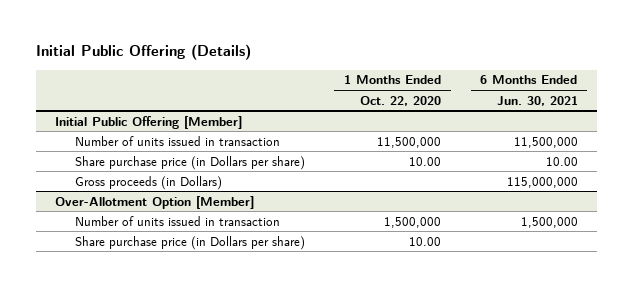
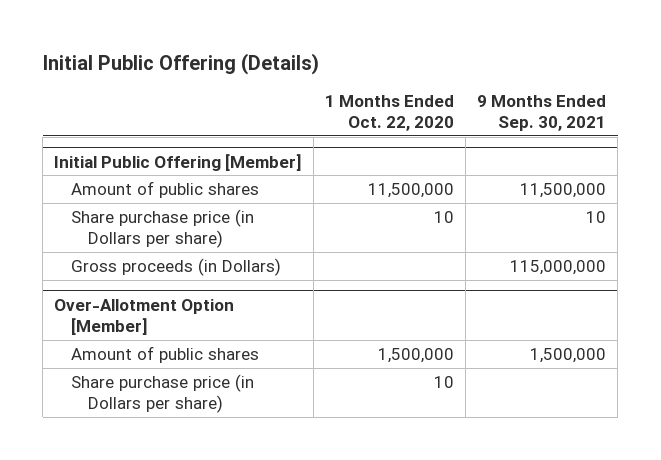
- | 1 Months Ended Oct. 22, 2020 | 6 Months Ended Jun. 30, 2021
+ | 1 Months Ended Oct. 22, 2020 | 9 Months Ended Sep. 30, 2021
@ Initial Public Offering [Member]
- Number of units issued in transaction | 11,500,000 | 11,500,000
- Share purchase price (in Dollars per share) | 10.00 | 10.00
+ Amount of public shares | 11,500,000 | 11,500,000
+ Share purchase price (in Dollars per share) | 10 | 10
@ Over-Allotment Option [Member]
- Number of units issued in transaction | 1,500,000 | 1,500,000
- Share purchase price (in Dollars per share) | 10.00 |
+ Amount of public shares | 1,500,000 | 1,500,000
+ Share purchase price (in Dollars per share) | 10 |

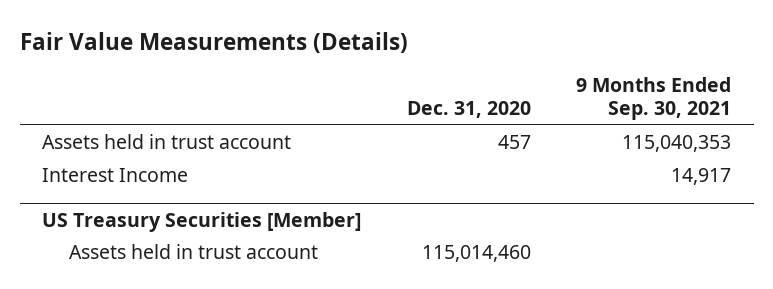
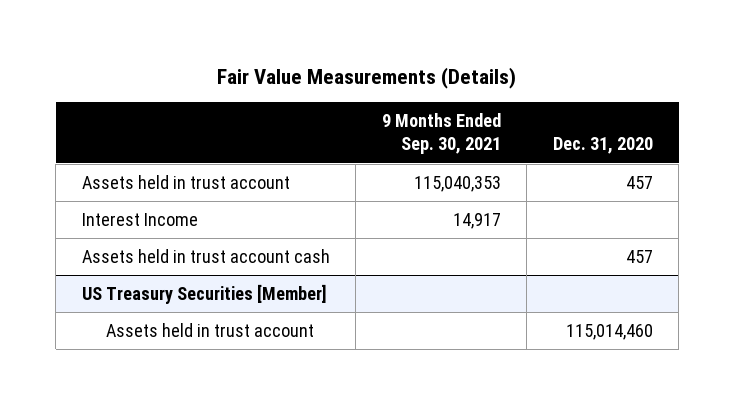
- | Dec. 31, 2020 | 9 Months Ended Sep. 30, 2021
+ | 9 Months Ended Sep. 30, 2021 | Dec. 31, 2020
+ Assets held in trust account cash | | 457

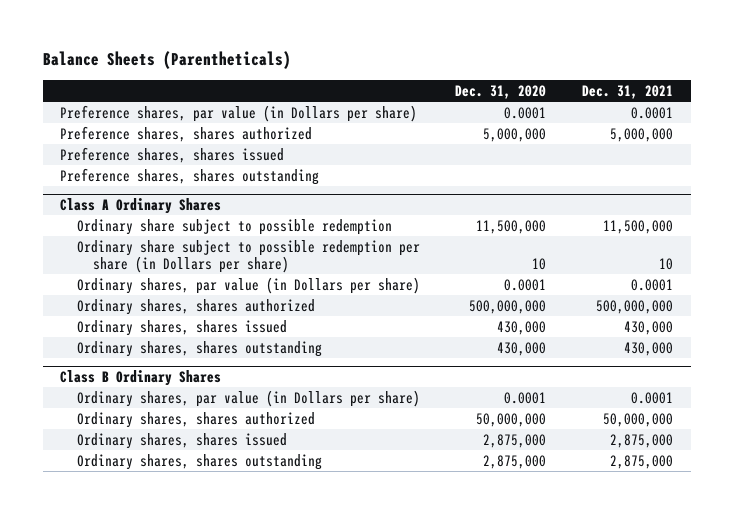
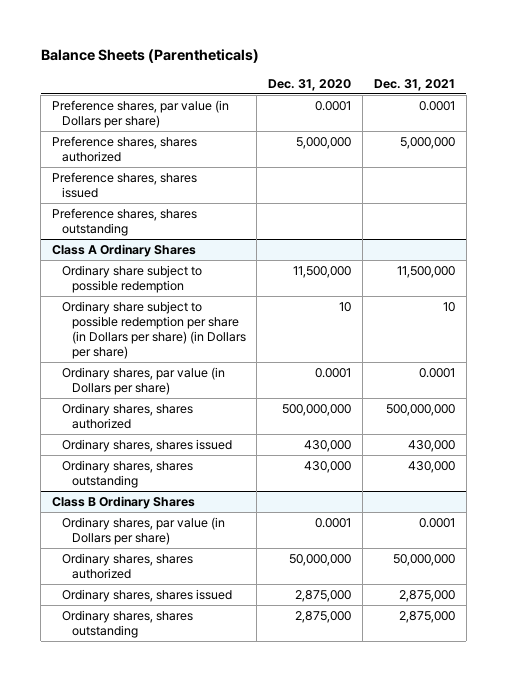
@ Class A Ordinary Shares
- Ordinary share subject to possible redemption per share (in Dollars per share) | 10 | 10
+ Ordinary share subject to possible redemption per share (in Dollars per share) (in Dollars per share) | 10 | 10

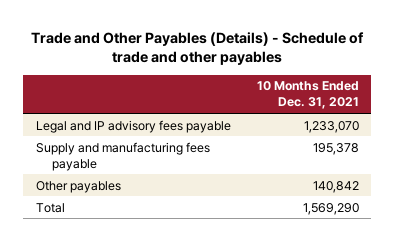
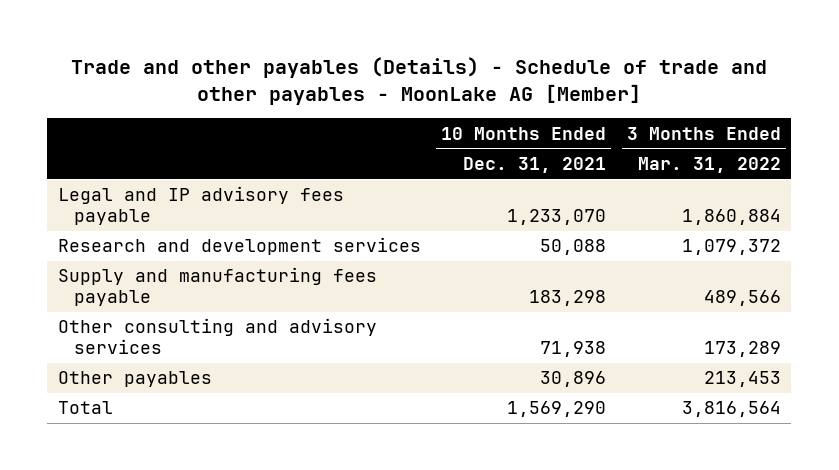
- Trade and Other Payables (Details) - Schedule of trade and other payables
+ Trade and other payables (Details) - Schedule of trade and other payables - MoonLake AG [Member]
- | 10 Months Ended Dec. 31, 2021
+ | 10 Months Ended Dec. 31, 2021 | 3 Months Ended Mar. 31, 2022
- Supply and manufacturing fees payable | 195,378
- Other payables | 140,842
+ Research and development services | 50,088 | 1,079,372
+ Supply and manufacturing fees payable | 183,298 | 489,566
+ Other consulting and advisory services | 71,938 | 173,289
+ Other payables | 30,896 | 213,453

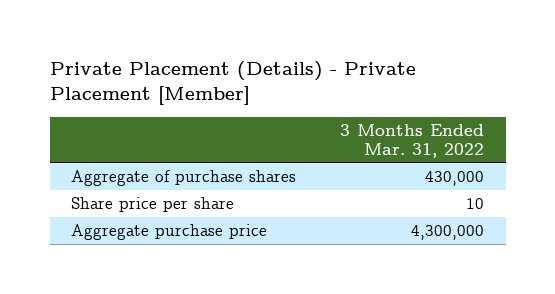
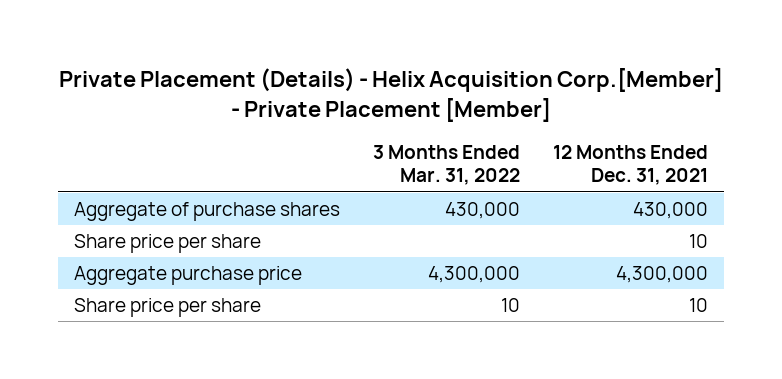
- Private Placement (Details) - Private Placement [Member]
+ Private Placement (Details) - Helix Acquisition Corp.[Member] - Private Placement [Member]
- | 3 Months Ended Mar. 31, 2022
+ | 3 Months Ended Mar. 31, 2022 | 12 Months Ended Dec. 31, 2021
+ Share price per share | | 10
moved down: Share price per share | 10 | 10

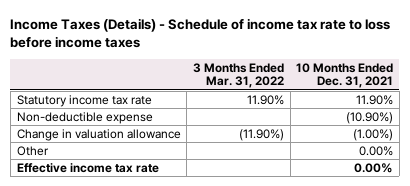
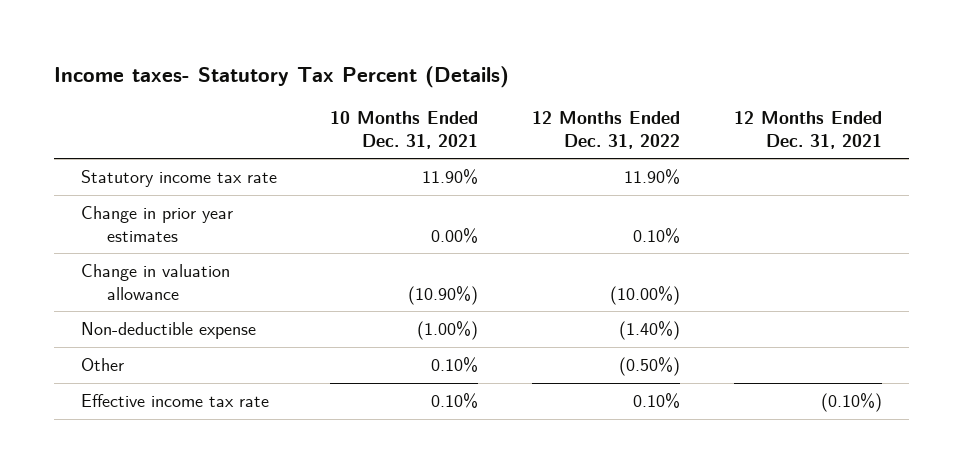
- Income Taxes (Details) - Schedule of income tax rate to loss before income taxes
+ Income taxes- Statutory Tax Percent (Details)
- | 3 Months Ended Mar. 31, 2022 | 10 Months Ended Dec. 31, 2021
+ | 10 Months Ended Dec. 31, 2021 | 12 Months Ended Dec. 31, 2022 | 12 Months Ended Dec. 31, 2021
- Non-deductible expense | | (10.90%)
- Change in valuation allowance | (11.90%) | (1.00%)
- Other | | 0.00%
- Effective income tax rate | | 0.00%
+ Change in prior year estimates | 0.00% | 0.10% |
+ Change in valuation allowance | (10.90%) | (10.00%) |
+ Non-deductible expense | (1.00%) | (1.40%) |
+ Other | 0.10% | (0.50%) |
+ Effective income tax rate | 0.10% | 0.10% | (0.10%)

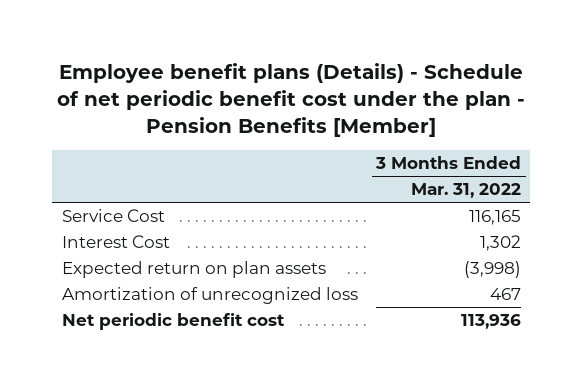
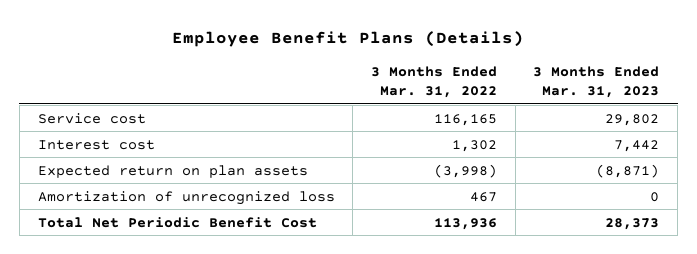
- Employee benefit plans (Details) - Schedule of net periodic benefit cost under the plan - Pension Benefits [Member]
+ Employee Benefit Plans (Details)
- | 3 Months Ended Mar. 31, 2022
+ | 3 Months Ended Mar. 31, 2022 | 3 Months Ended Mar. 31, 2023
- Service Cost | 116,165
- Interest Cost | 1,302
+ Service cost | 116,165 | 29,802
+ Interest cost | 1,302 | 7,442
- Net periodic benefit cost | 113,936
+ Total Net Periodic Benefit Cost | 113,936 | 28,373

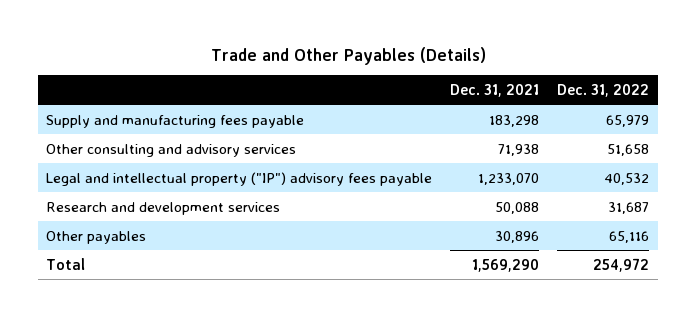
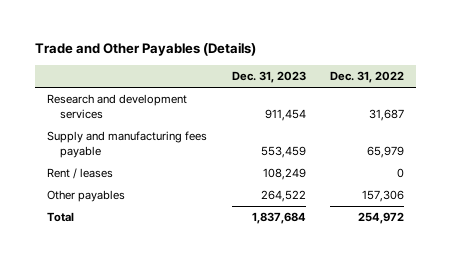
- | Dec. 31, 2021 | Dec. 31, 2022
+ | Dec. 31, 2023 | Dec. 31, 2022
- Other consulting and advisory services | 71,938 | 51,658
- Legal and intellectual property ("IP") advisory fees payable | 1,233,070 | 40,532
- Other payables | 30,896 | 65,116
moved down: Supply and manufacturing fees payable | 553,459 | 65,979
+ Rent / leases | 108,249 | 0
+ Other payables | 264,522 | 157,306

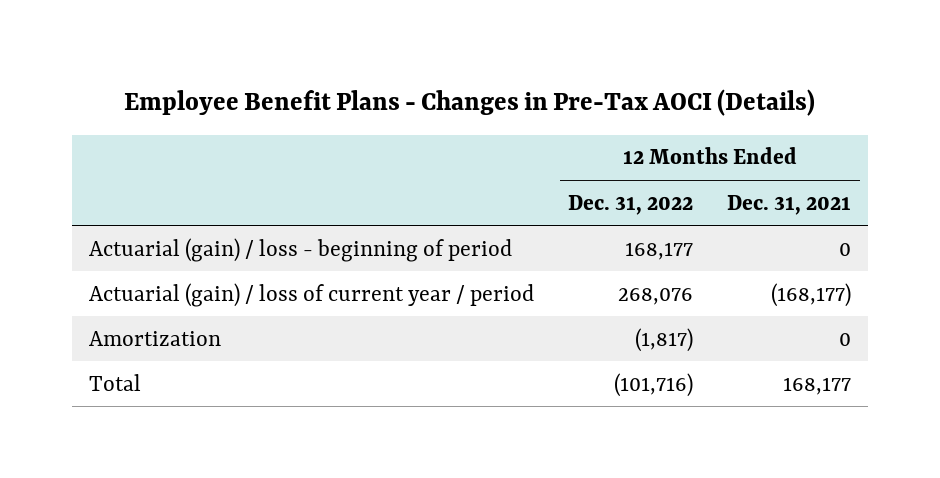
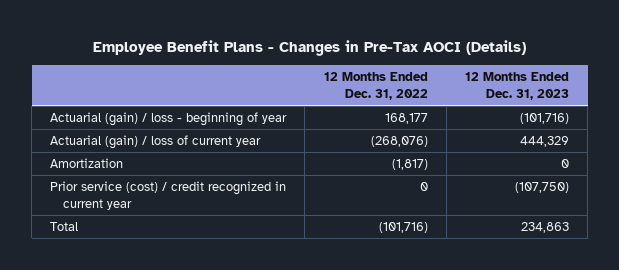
- | 12 Months Ended Dec. 31, 2022 | 12 Months Ended Dec. 31, 2021
+ | 12 Months Ended Dec. 31, 2022 | 12 Months Ended Dec. 31, 2023
- Actuarial (gain) / loss - beginning of period | 168,177 | 0
- Actuarial (gain) / loss of current year / period | 268,076 | (168,177)
+ Actuarial (gain) / loss - beginning of year | 168,177 | (101,716)
+ Actuarial (gain) / loss of current year | (268,076) | 444,329
+ Prior service (cost) / credit recognized in current year | 0 | (107,750)

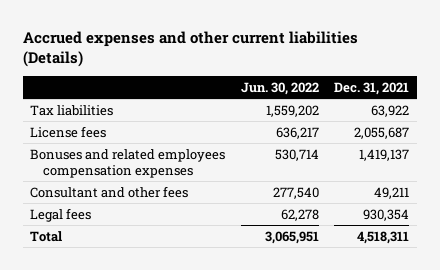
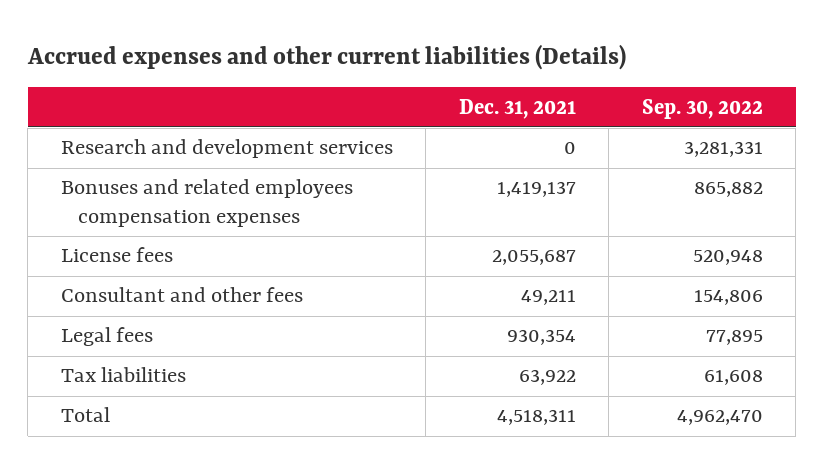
- | Jun. 30, 2022 | Dec. 31, 2021
+ | Dec. 31, 2021 | Sep. 30, 2022
+ Research and development services | 0 | 3,281,331
moved down: License fees | 2,055,687 | 520,948
moved down: Tax liabilities | 63,922 | 61,608

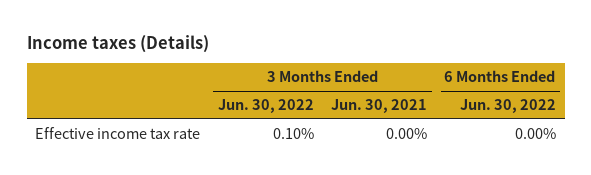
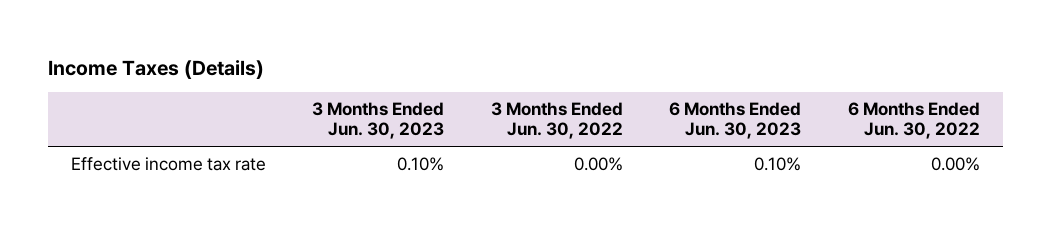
- Income taxes (Details)
+ Income Taxes (Details)
- | 3 Months Ended Jun. 30, 2022 | 3 Months Ended Jun. 30, 2021 | 6 Months Ended Jun. 30, 2022
+ | 3 Months Ended Jun. 30, 2023 | 3 Months Ended Jun. 30, 2022 | 6 Months Ended Jun. 30, 2023 | 6 Months Ended Jun. 30, 2022
- Effective income tax rate | 0.10% | 0.00% | 0.00%
+ Effective income tax rate | 0.10% | 0.00% | 0.10% | 0.00%

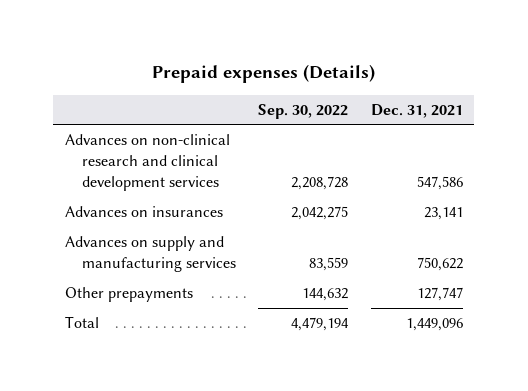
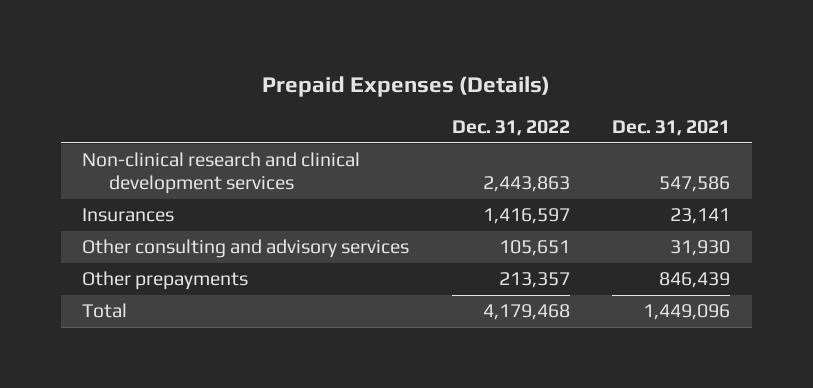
- Prepaid expenses (Details)
+ Prepaid Expenses (Details)
- | Sep. 30, 2022 | Dec. 31, 2021
+ | Dec. 31, 2022 | Dec. 31, 2021
- Advances on non-clinical research and clinical development services | 2,208,728 | 547,586
- Advances on insurances | 2,042,275 | 23,141
- Advances on supply and manufacturing services | 83,559 | 750,622
- Other prepayments | 144,632 | 127,747
+ Non-clinical research and clinical development services | 2,443,863 | 547,586
+ Insurances | 1,416,597 | 23,141
+ Other consulting and advisory services | 105,651 | 31,930
+ Other prepayments | 213,357 | 846,439

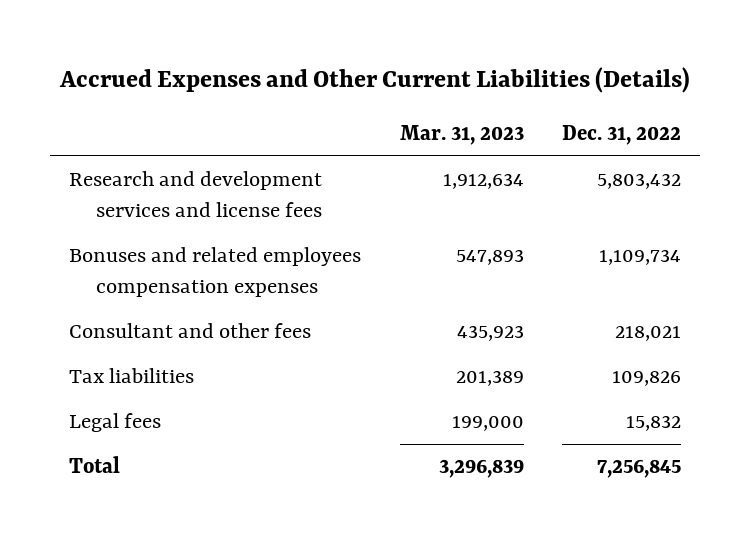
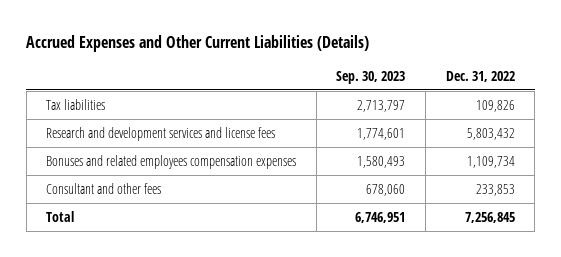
- | Mar. 31, 2023 | Dec. 31, 2022
+ | Sep. 30, 2023 | Dec. 31, 2022
moved up: Tax liabilities | 2,713,797 | 109,826
- Consultant and other fees | 435,923 | 218,021
- Legal fees | 199,000 | 15,832
+ Consultant and other fees | 678,060 | 233,853

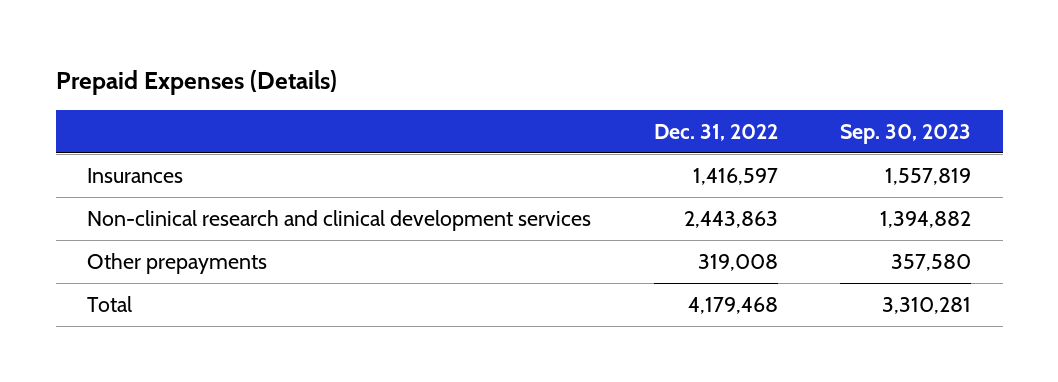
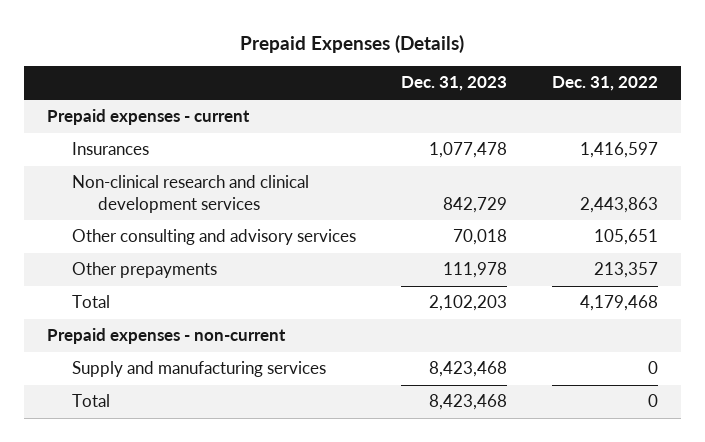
- | Dec. 31, 2022 | Sep. 30, 2023
+ | Dec. 31, 2023 | Dec. 31, 2022
+ Prepaid expenses - current
- Other prepayments | 319,008 | 357,580
+ Other consulting and advisory services | 70,018 | 105,651
+ Other prepayments | 111,978 | 213,357
+ Prepaid expenses - non-current
+ Supply and manufacturing services | 8,423,468 | 0
+ Total | 8,423,468 | 0

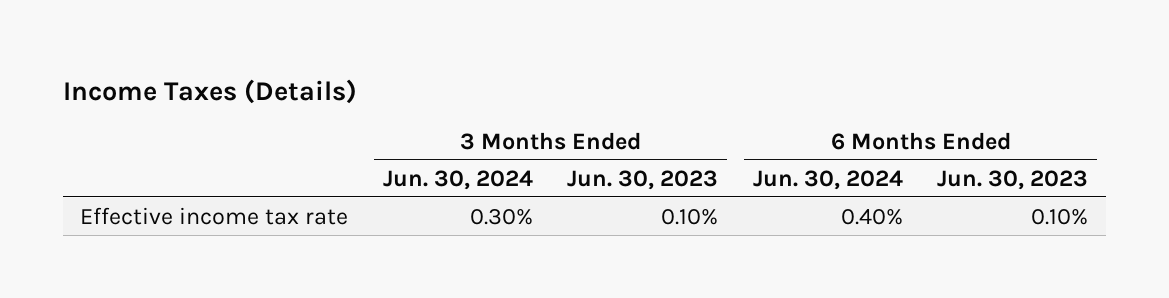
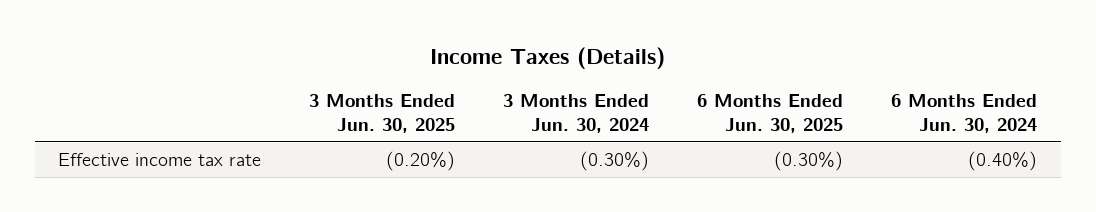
- | 3 Months Ended Jun. 30, 2024 | 3 Months Ended Jun. 30, 2023 | 6 Months Ended Jun. 30, 2024 | 6 Months Ended Jun. 30, 2023
+ | 3 Months Ended Jun. 30, 2025 | 3 Months Ended Jun. 30, 2024 | 6 Months Ended Jun. 30, 2025 | 6 Months Ended Jun. 30, 2024
- Effective income tax rate | 0.30% | 0.10% | 0.40% | 0.10%
+ Effective income tax rate | (0.20%) | (0.30%) | (0.30%) | (0.40%)

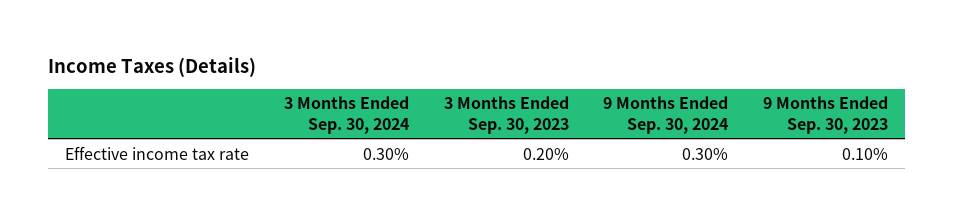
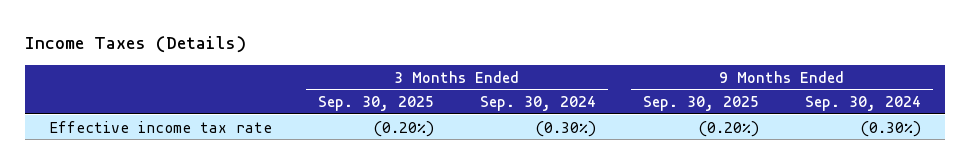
- | 3 Months Ended Sep. 30, 2024 | 3 Months Ended Sep. 30, 2023 | 9 Months Ended Sep. 30, 2024 | 9 Months Ended Sep. 30, 2023
+ | 3 Months Ended Sep. 30, 2025 | 3 Months Ended Sep. 30, 2024 | 9 Months Ended Sep. 30, 2025 | 9 Months Ended Sep. 30, 2024
- Effective income tax rate | 0.30% | 0.20% | 0.30% | 0.10%
+ Effective income tax rate | (0.20%) | (0.30%) | (0.20%) | (0.30%)

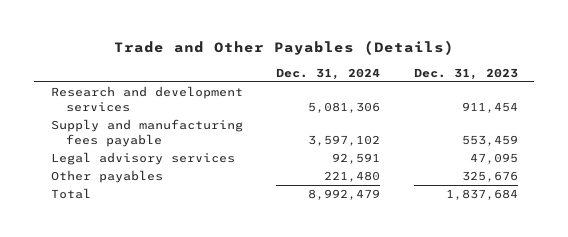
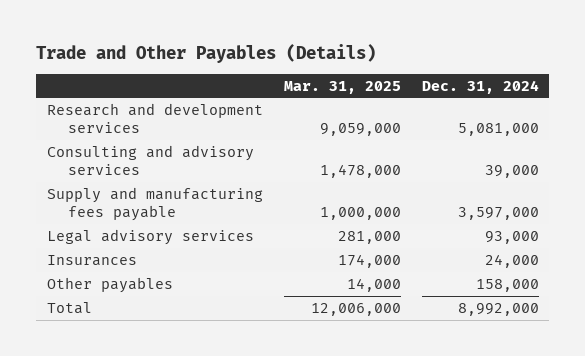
- | Dec. 31, 2024 | Dec. 31, 2023
+ | Mar. 31, 2025 | Dec. 31, 2024
- Research and development services | 5,081,306 | 911,454
- Supply and manufacturing fees payable | 3,597,102 | 553,459
- Legal advisory services | 92,591 | 47,095
- Other payables | 221,480 | 325,676
- Total | 8,992,479 | 1,837,684
+ Research and development services | 9,059,000 | 5,081,000
+ Consulting and advisory services | 1,478,000 | 39,000
+ Supply and manufacturing fees payable | 1,000,000 | 3,597,000
+ Legal advisory services | 281,000 | 93,000
+ Insurances | 174,000 | 24,000
+ Other payables | 14,000 | 158,000
+ Total | 12,006,000 | 8,992,000

